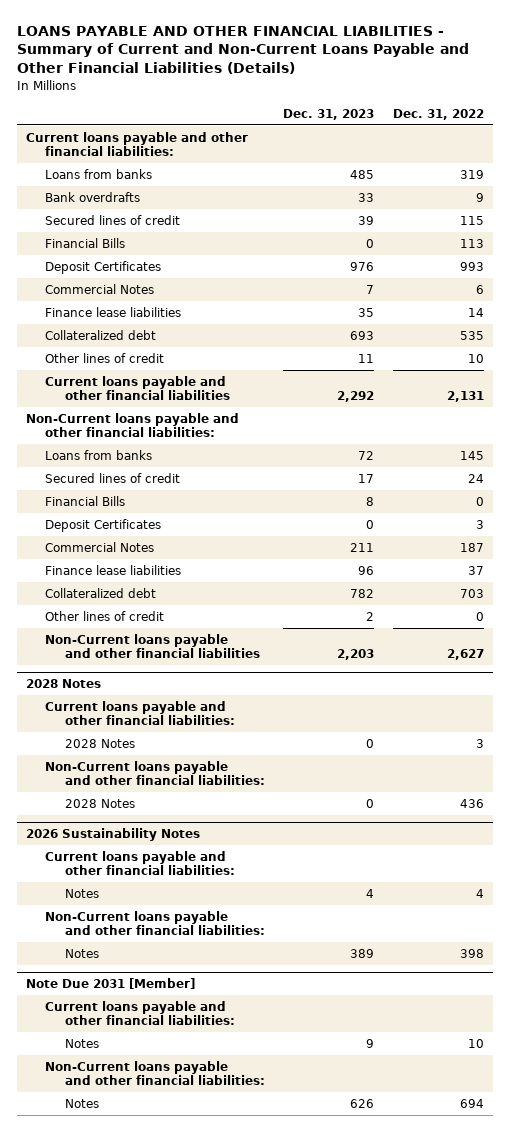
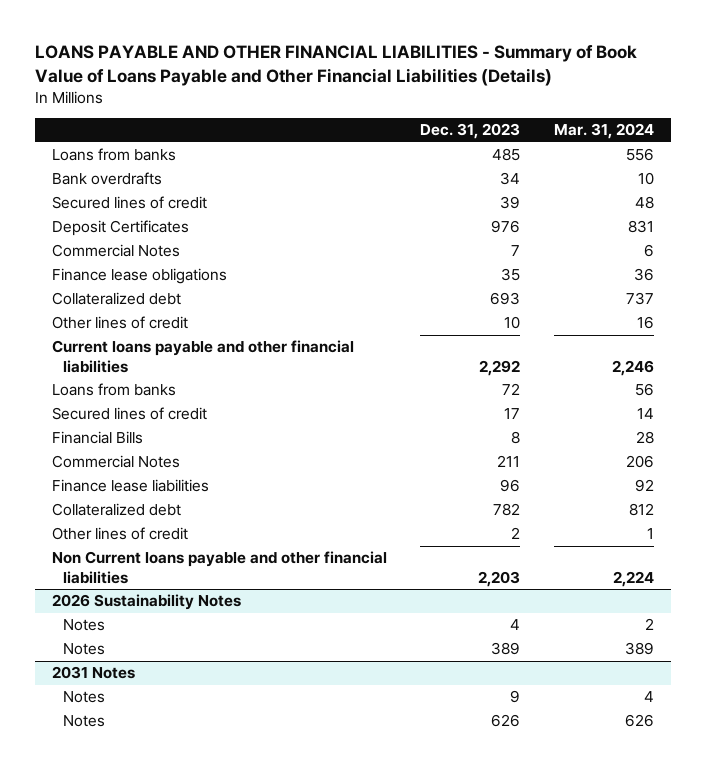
- LOANS PAYABLE AND OTHER FINANCIAL LIABILITIES - Summary of Current and Non-Current Loans Payable and Other Financial Liabilities (Details)
+ LOANS PAYABLE AND OTHER FINANCIAL LIABILITIES - Summary of Book Value of Loans Payable and Other Financial Liabilities (Details)
- | Dec. 31, 2023 | Dec. 31, 2022
+ | Dec. 31, 2023 | Mar. 31, 2024
- Current loans payable and other financial liabilities:
- Bank overdrafts | 33 | 9
+ Bank overdrafts | 34 | 10
- Financial Bills | 0 | 113
- Finance lease liabilities | 35 | 14
+ Finance lease obligations | 35 | 36
- Other lines of credit | 11 | 10
+ Other lines of credit | 10 | 16
- Non-Current loans payable and other financial liabilities:
- Deposit Certificates | 0 | 3
- Non-Current loans payable and other financial liabilities | 2,203 | 2,627
- 2028 Notes
- Current loans payable and other financial liabilities:
- 2028 Notes | 0 | 3
- Non-Current loans payable and other financial liabilities:
- 2028 Notes | 0 | 436
+ Non Current loans payable and other financial liabilities | 2,203 | 2,224
@ 2026 Sustainability Notes
- Current loans payable and other financial liabilities:
- Non-Current loans payable and other financial liabilities:
- Note Due 2031 [Member]
- Current loans payable and other financial liabilities:
+ 2031 Notes
- Non-Current loans payable and other financial liabilities:

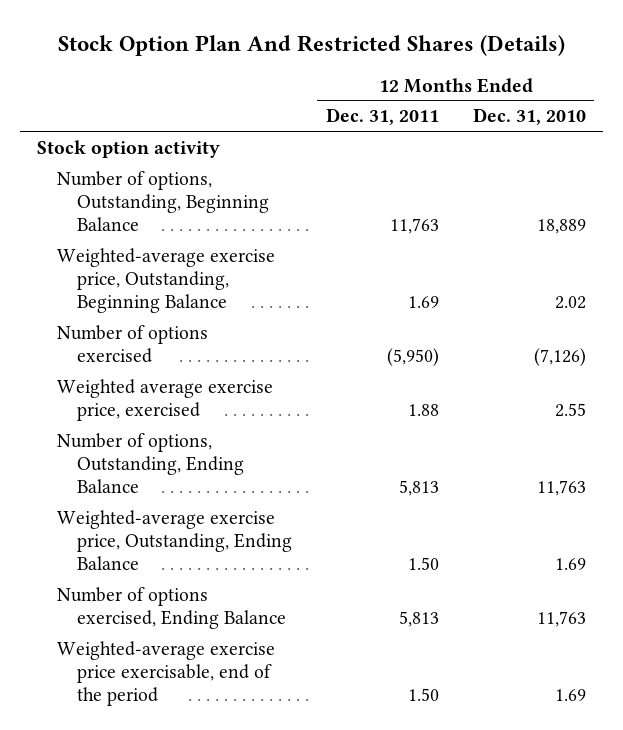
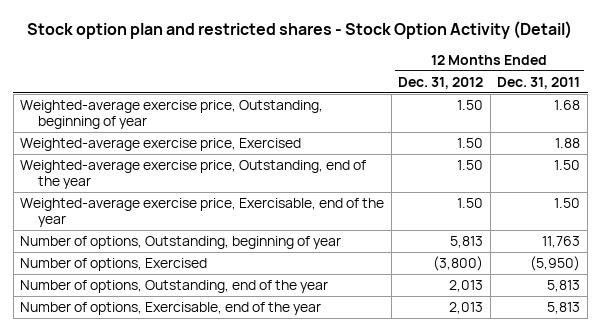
- Stock Option Plan And Restricted Shares (Details)
+ Stock option plan and restricted shares - Stock Option Activity (Detail)
- | 12 Months Ended Dec. 31, 2011 | 12 Months Ended Dec. 31, 2010
+ | 12 Months Ended Dec. 31, 2012 | 12 Months Ended Dec. 31, 2011
- Stock option activity
- Number of options, Outstanding, Beginning Balance | 11,763 | 18,889
- Weighted-average exercise price, Outstanding, Beginning Balance | 1.69 | 2.02
- Number of options exercised | (5,950) | (7,126)
- Weighted average exercise price, exercised | 1.88 | 2.55
- Number of options, Outstanding, Ending Balance | 5,813 | 11,763
- Weighted-average exercise price, Outstanding, Ending Balance | 1.50 | 1.69
- Number of options exercised, Ending Balance | 5,813 | 11,763
- Weighted-average exercise price exercisable, end of the period | 1.50 | 1.69
+ Weighted-average exercise price, Outstanding, beginning of year | 1.50 | 1.68
+ Weighted-average exercise price, Exercised | 1.50 | 1.88
+ Weighted-average exercise price, Outstanding, end of the year | 1.50 | 1.50
+ Weighted-average exercise price, Exercisable, end of the year | 1.50 | 1.50
+ Number of options, Outstanding, beginning of year | 5,813 | 11,763
+ Number of options, Exercised | (3,800) | (5,950)
+ Number of options, Outstanding, end of the year | 2,013 | 5,813
+ Number of options, Exercisable, end of the year | 2,013 | 5,813

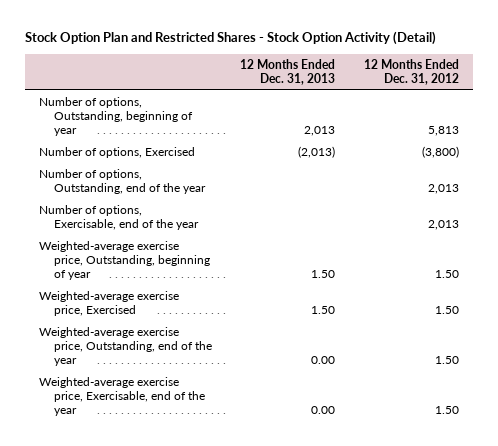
- Stock option plan and restricted shares - Stock Option Activity (Detail)
+ Stock Option Plan and Restricted Shares - Stock Option Activity (Detail)
- | 12 Months Ended Dec. 31, 2012 | 12 Months Ended Dec. 31, 2011
+ | 12 Months Ended Dec. 31, 2013 | 12 Months Ended Dec. 31, 2012
moved down: Weighted-average exercise price, Outstanding, beginning of year | 1.50 | 1.50
moved down: Weighted-average exercise price, Exercised | 1.50 | 1.50
moved down: Weighted-average exercise price, Outstanding, end of the year | 0.00 | 1.50
moved down: Weighted-average exercise price, Exercisable, end of the year | 0.00 | 1.50

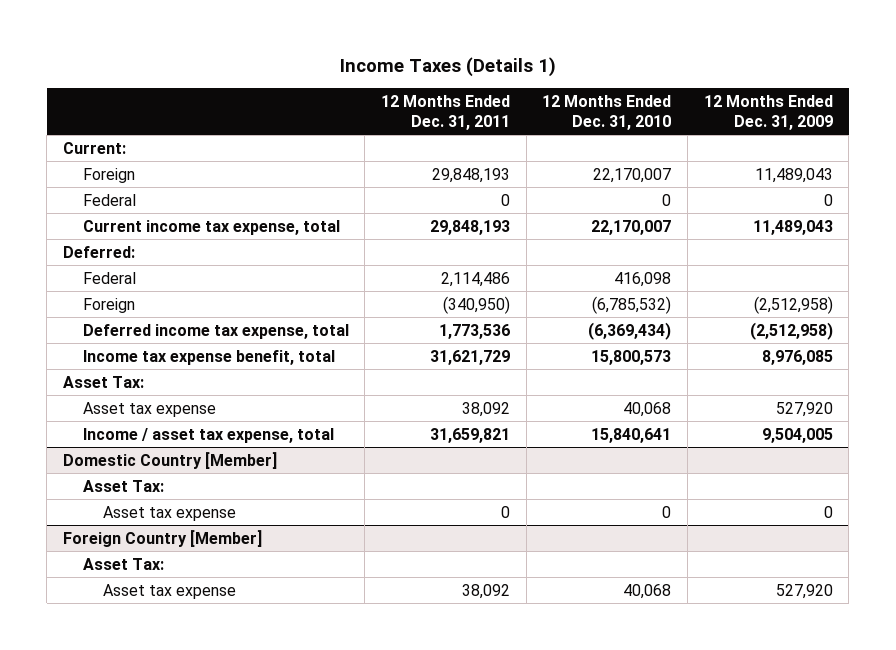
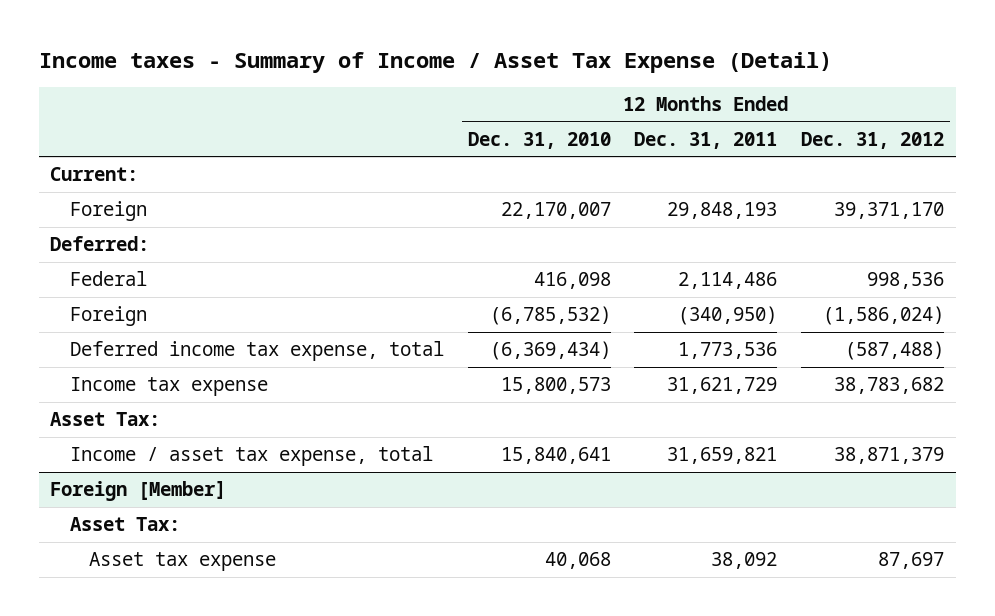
- Income Taxes (Details 1)
+ Income taxes - Summary of Income / Asset Tax Expense (Detail)
- | 12 Months Ended Dec. 31, 2011 | 12 Months Ended Dec. 31, 2010 | 12 Months Ended Dec. 31, 2009
+ | 12 Months Ended Dec. 31, 2010 | 12 Months Ended Dec. 31, 2011 | 12 Months Ended Dec. 31, 2012
- Federal | 0 | 0 | 0
- Current income tax expense, total | 29,848,193 | 22,170,007 | 11,489,043
- Income tax expense benefit, total | 31,621,729 | 15,800,573 | 8,976,085
+ Income tax expense | 15,800,573 | 31,621,729 | 38,783,682
- Asset tax expense | 38,092 | 40,068 | 527,920
- Domestic Country [Member]
- Asset Tax:
- Asset tax expense | 0 | 0 | 0
- Foreign Country [Member]
+ Foreign [Member]

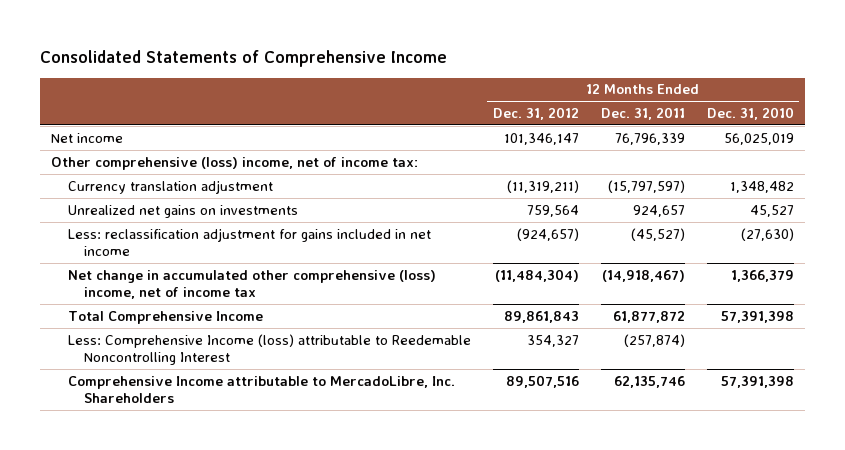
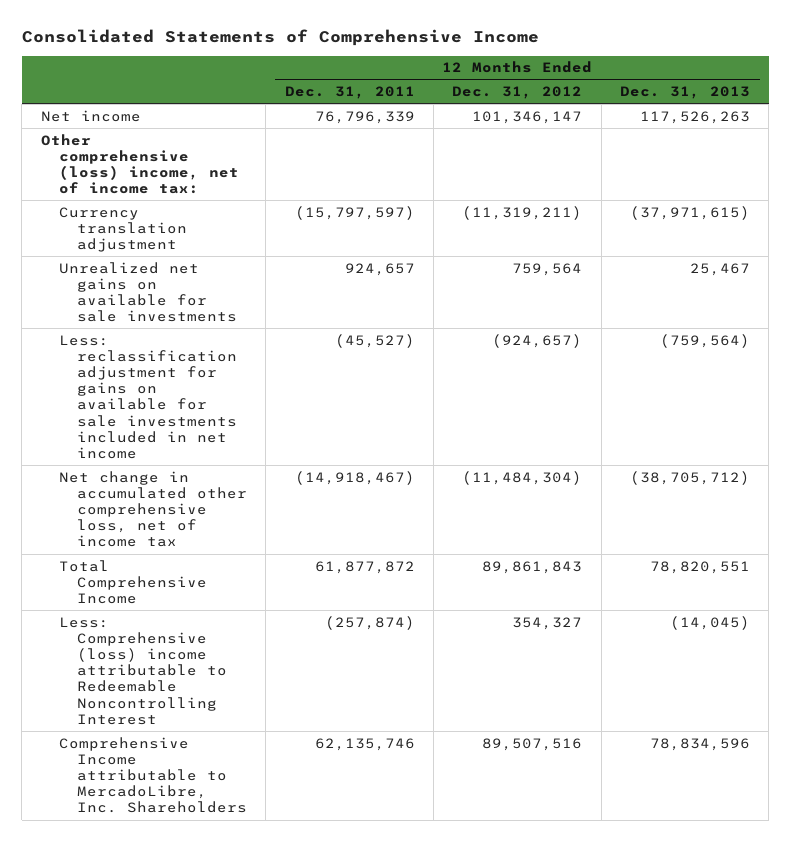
- | 12 Months Ended Dec. 31, 2012 | 12 Months Ended Dec. 31, 2011 | 12 Months Ended Dec. 31, 2010
+ | 12 Months Ended Dec. 31, 2011 | 12 Months Ended Dec. 31, 2012 | 12 Months Ended Dec. 31, 2013
- Unrealized net gains on investments | 759,564 | 924,657 | 45,527
- Less: reclassification adjustment for gains included in net income | (924,657) | (45,527) | (27,630)
- Net change in accumulated other comprehensive (loss) income, net of income tax | (11,484,304) | (14,918,467) | 1,366,379
+ Unrealized net gains on available for sale investments | 924,657 | 759,564 | 25,467
+ Less: reclassification adjustment for gains on available for sale investments included in net income | (45,527) | (924,657) | (759,564)
+ Net change in accumulated other comprehensive loss, net of income tax | (14,918,467) | (11,484,304) | (38,705,712)
- Less: Comprehensive Income (loss) attributable to Reedemable Noncontrolling Interest | 354,327 | (257,874) |
+ Less: Comprehensive (loss) income attributable to Redeemable Noncontrolling Interest | (257,874) | 354,327 | (14,045)

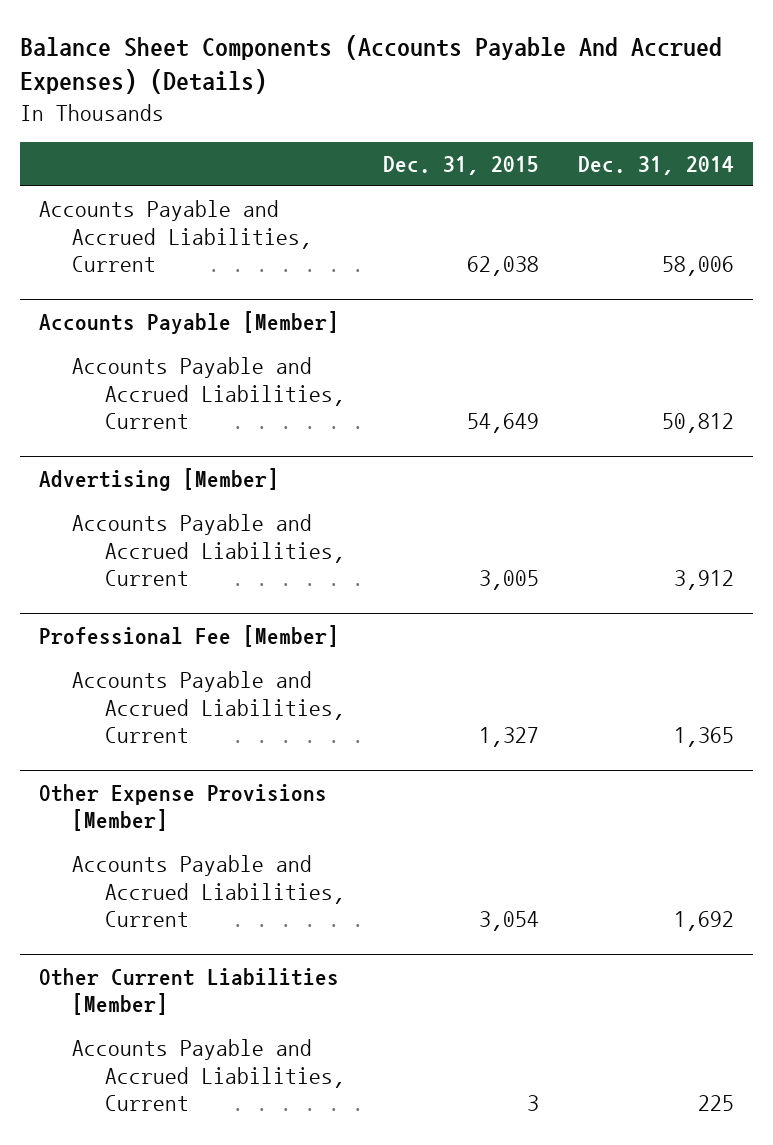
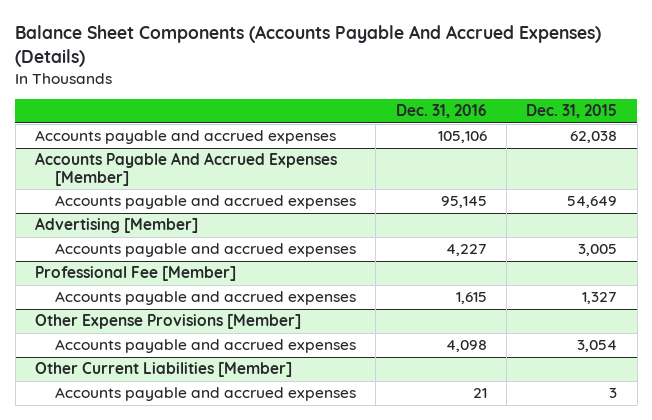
- | Dec. 31, 2015 | Dec. 31, 2014
+ | Dec. 31, 2016 | Dec. 31, 2015
- Accounts Payable and Accrued Liabilities, Current | 62,038 | 58,006
- Accounts Payable [Member]
- Accounts Payable and Accrued Liabilities, Current | 54,649 | 50,812
+ Accounts payable and accrued expenses | 105,106 | 62,038
+ Accounts Payable And Accrued Expenses [Member]
+ Accounts payable and accrued expenses | 95,145 | 54,649
@ Advertising [Member]
- Accounts Payable and Accrued Liabilities, Current | 3,005 | 3,912
+ Accounts payable and accrued expenses | 4,227 | 3,005
@ Professional Fee [Member]
- Accounts Payable and Accrued Liabilities, Current | 1,327 | 1,365
+ Accounts payable and accrued expenses | 1,615 | 1,327
@ Other Expense Provisions [Member]
- Accounts Payable and Accrued Liabilities, Current | 3,054 | 1,692
+ Accounts payable and accrued expenses | 4,098 | 3,054
@ Other Current Liabilities [Member]
- Accounts Payable and Accrued Liabilities, Current | 3 | 225
+ Accounts payable and accrued expenses | 21 | 3

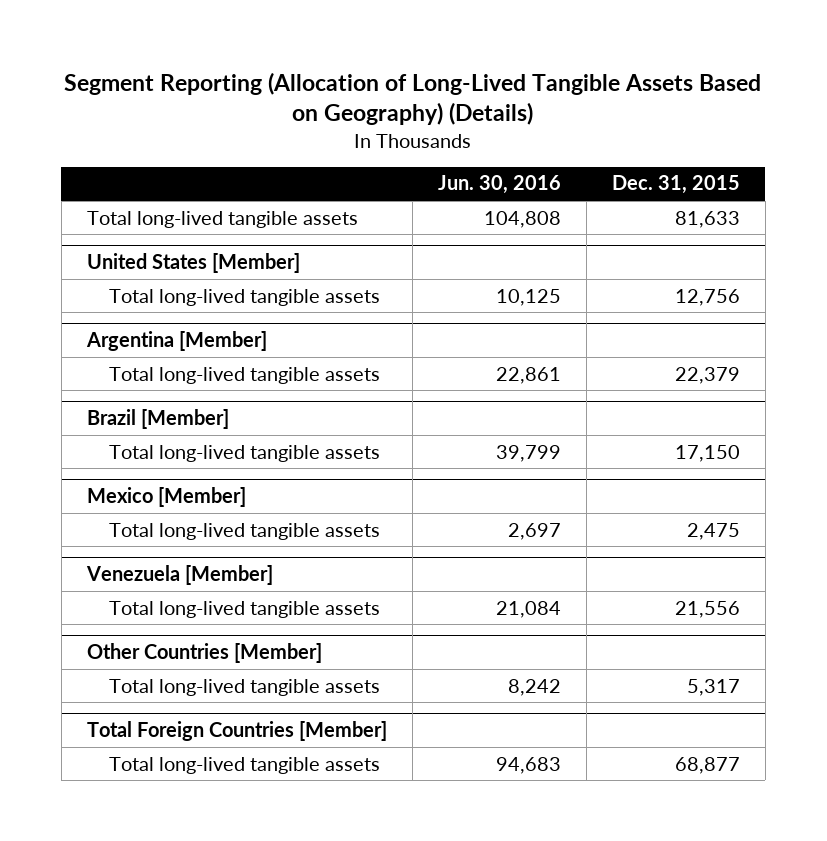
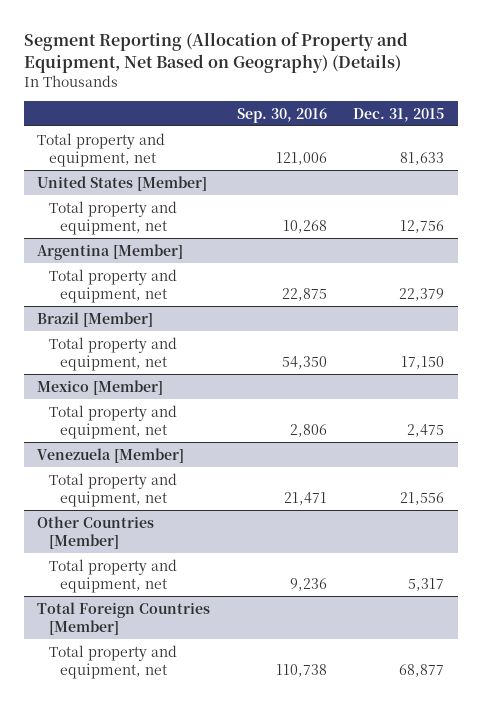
- Segment Reporting (Allocation of Long-Lived Tangible Assets Based on Geography) (Details)
+ Segment Reporting (Allocation of Property and Equipment, Net Based on Geography) (Details)
- | Jun. 30, 2016 | Dec. 31, 2015
+ | Sep. 30, 2016 | Dec. 31, 2015
- Total long-lived tangible assets | 104,808 | 81,633
+ Total property and equipment, net | 121,006 | 81,633
@ United States [Member]
- Total long-lived tangible assets | 10,125 | 12,756
+ Total property and equipment, net | 10,268 | 12,756
@ Argentina [Member]
- Total long-lived tangible assets | 22,861 | 22,379
+ Total property and equipment, net | 22,875 | 22,379
@ Brazil [Member]
- Total long-lived tangible assets | 39,799 | 17,150
+ Total property and equipment, net | 54,350 | 17,150
@ Mexico [Member]
- Total long-lived tangible assets | 2,697 | 2,475
+ Total property and equipment, net | 2,806 | 2,475
@ Venezuela [Member]
- Total long-lived tangible assets | 21,084 | 21,556
+ Total property and equipment, net | 21,471 | 21,556
@ Other Countries [Member]
- Total long-lived tangible assets | 8,242 | 5,317
+ Total property and equipment, net | 9,236 | 5,317
@ Total Foreign Countries [Member]
- Total long-lived tangible assets | 94,683 | 68,877
+ Total property and equipment, net | 110,738 | 68,877

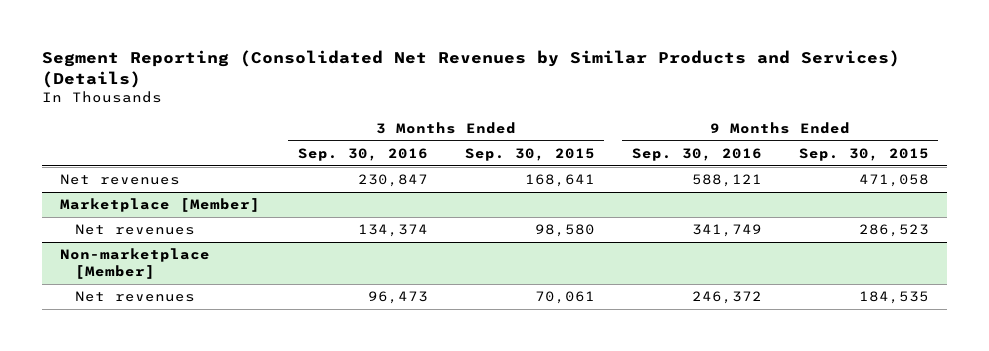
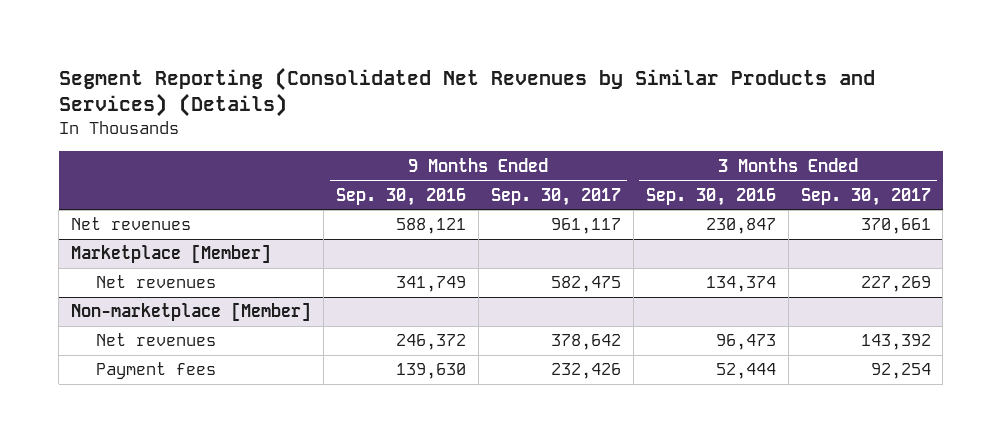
- | 3 Months Ended Sep. 30, 2016 | 3 Months Ended Sep. 30, 2015 | 9 Months Ended Sep. 30, 2016 | 9 Months Ended Sep. 30, 2015
+ | 9 Months Ended Sep. 30, 2016 | 9 Months Ended Sep. 30, 2017 | 3 Months Ended Sep. 30, 2016 | 3 Months Ended Sep. 30, 2017
@ Non-marketplace [Member]
+ Payment fees | 139,630 | 232,426 | 52,444 | 92,254

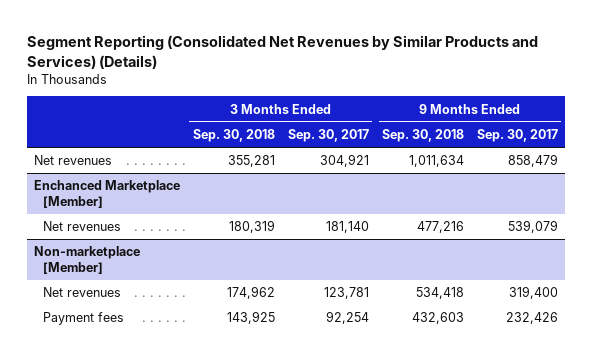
- | 9 Months Ended Sep. 30, 2016 | 9 Months Ended Sep. 30, 2017 | 3 Months Ended Sep. 30, 2016 | 3 Months Ended Sep. 30, 2017
+ | 3 Months Ended Sep. 30, 2018 | 3 Months Ended Sep. 30, 2017 | 9 Months Ended Sep. 30, 2018 | 9 Months Ended Sep. 30, 2017
- Net revenues | 588,121 | 961,117 | 230,847 | 370,661
- Marketplace [Member]
- Net revenues | 341,749 | 582,475 | 134,374 | 227,269
+ Net revenues | 355,281 | 304,921 | 1,011,634 | 858,479
+ Enchanced Marketplace [Member]
+ Net revenues | 180,319 | 181,140 | 477,216 | 539,079
@ Non-marketplace [Member]
- Net revenues | 246,372 | 378,642 | 96,473 | 143,392
+ Net revenues | 174,962 | 123,781 | 534,418 | 319,400

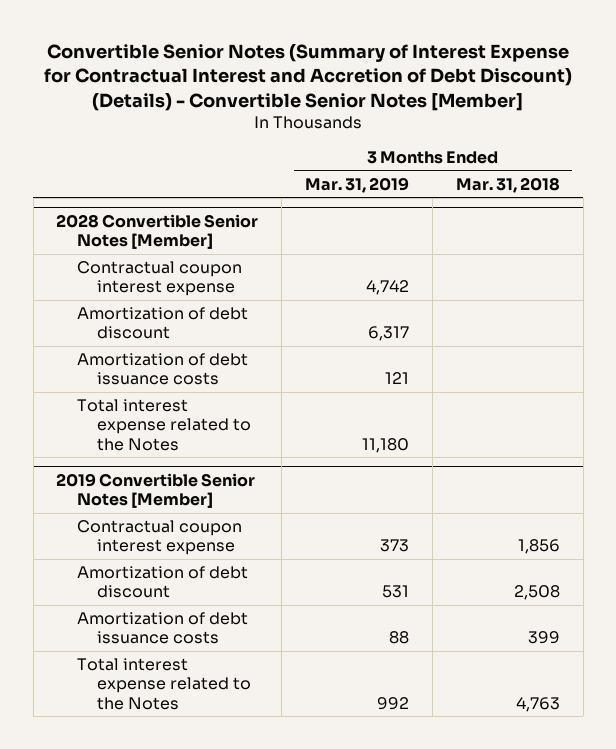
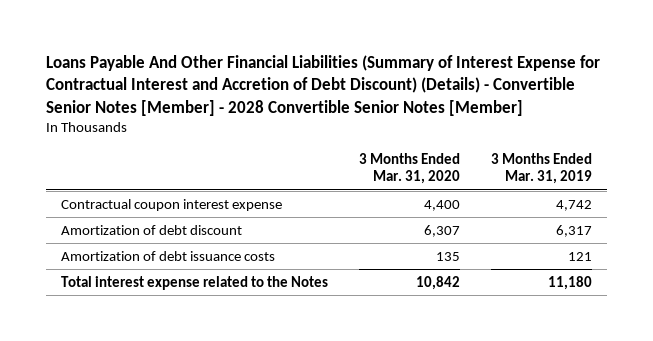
- Convertible Senior Notes (Summary of Interest Expense for Contractual Interest and Accretion of Debt Discount) (Details) - Convertible Senior Notes [Member]
+ Loans Payable And Other Financial Liabilities (Summary of Interest Expense for Contractual Interest and Accretion of Debt Discount) (Details) - Convertible Senior Notes [Member] - 2028 Convertible Senior Notes [Member]
- | 3 Months Ended Mar. 31, 2019 | 3 Months Ended Mar. 31, 2018
+ | 3 Months Ended Mar. 31, 2020 | 3 Months Ended Mar. 31, 2019
- 2028 Convertible Senior Notes [Member]
- 2019 Convertible Senior Notes [Member]
- Contractual coupon interest expense | 373 | 1,856
- Amortization of debt discount | 531 | 2,508
- Amortization of debt issuance costs | 88 | 399
- Total interest expense related to the Notes | 992 | 4,763

